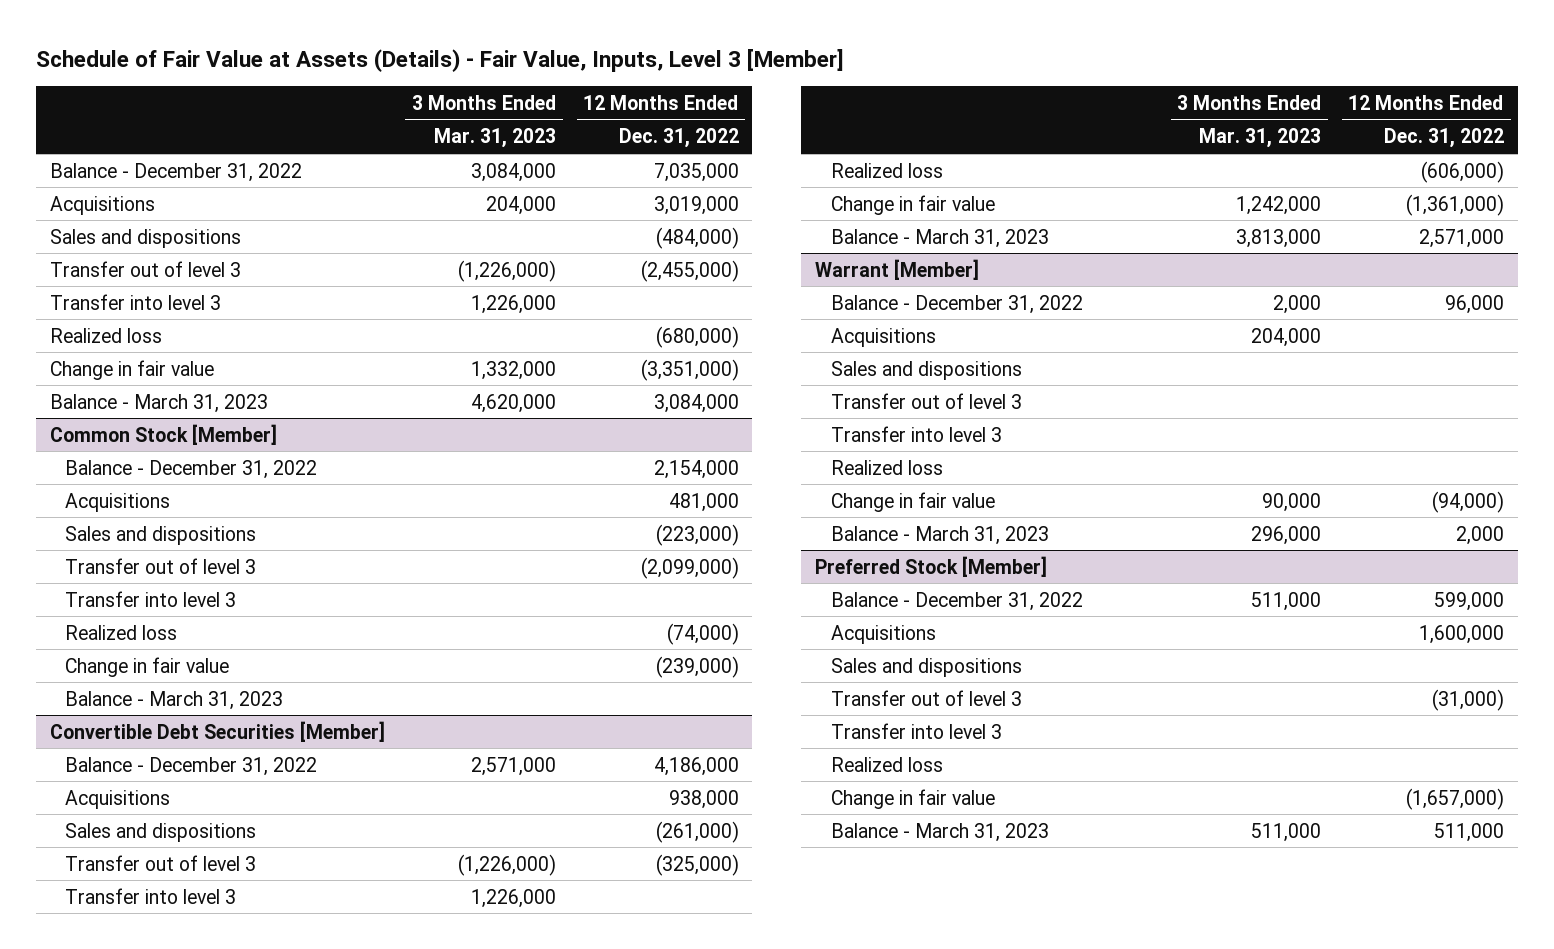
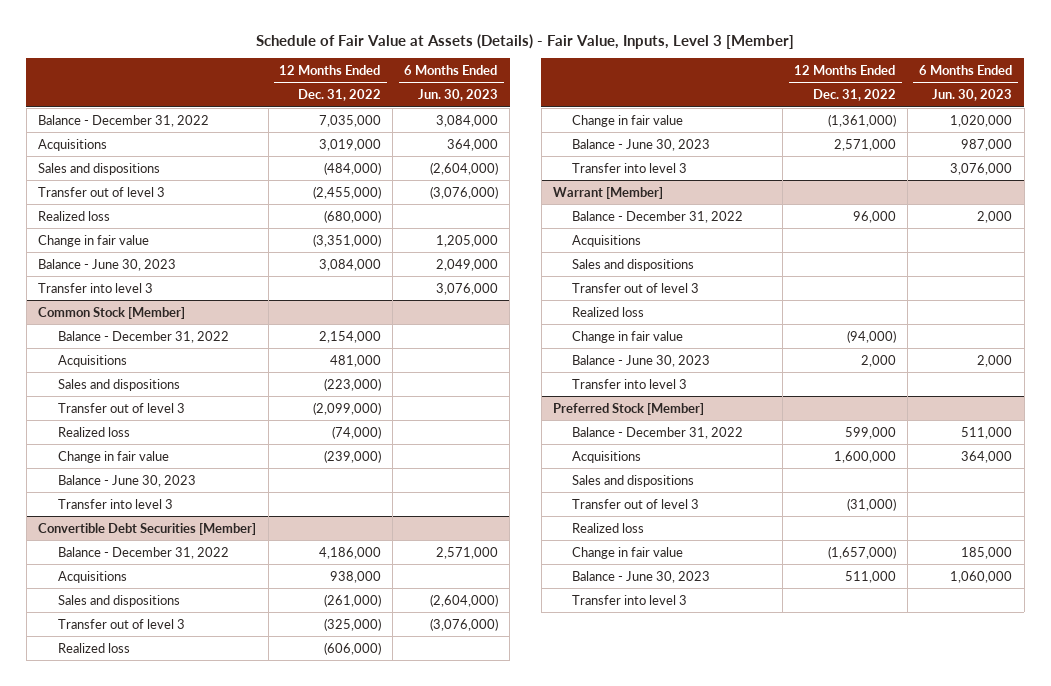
- | 3 Months Ended Mar. 31, 2023 | 12 Months Ended Dec. 31, 2022
+ | 12 Months Ended Dec. 31, 2022 | 6 Months Ended Jun. 30, 2023
- Balance - March 31, 2023 | 4,620,000 | 3,084,000
+ Balance - June 30, 2023 | 3,084,000 | 2,049,000
moved down: Transfer into level 3 | | 3,076,000
@ Common Stock [Member]
- Balance - March 31, 2023
+ Balance - June 30, 2023
moved down: Transfer into level 3
@ Convertible Debt Securities [Member]
- Balance - March 31, 2023 | 3,813,000 | 2,571,000
+ Balance - June 30, 2023 | 2,571,000 | 987,000
moved down: Transfer into level 3 | | 3,076,000
@ Warrant [Member]
- Balance - March 31, 2023 | 296,000 | 2,000
+ Balance - June 30, 2023 | 2,000 | 2,000
moved down: Transfer into level 3
@ Preferred Stock [Member]
- Balance - March 31, 2023 | 511,000 | 511,000
+ Balance - June 30, 2023 | 511,000 | 1,060,000
moved down: Transfer into level 3

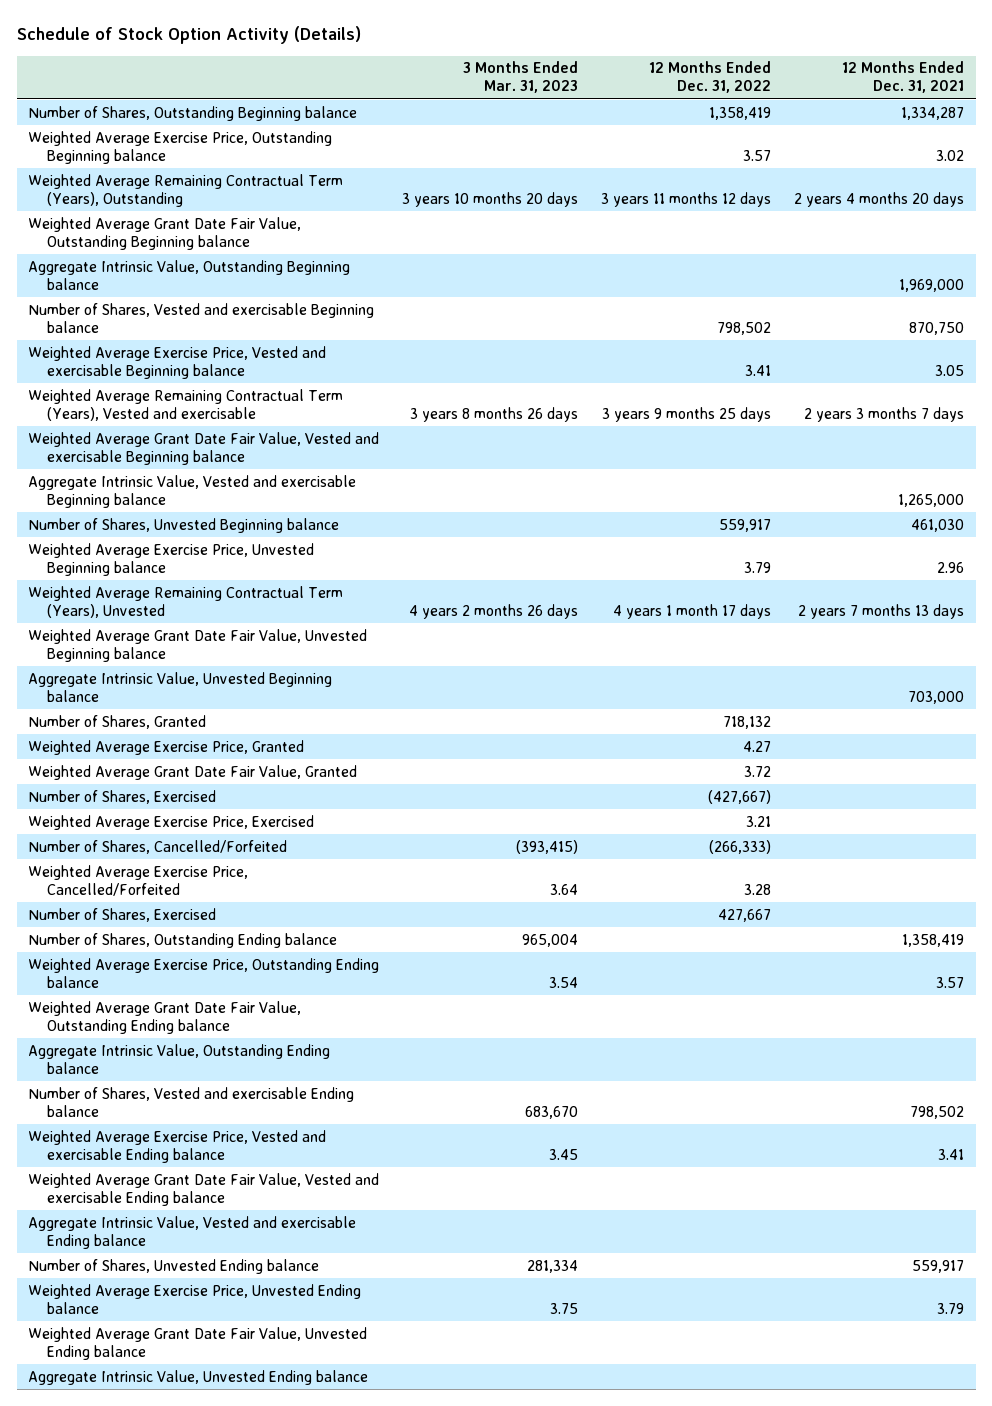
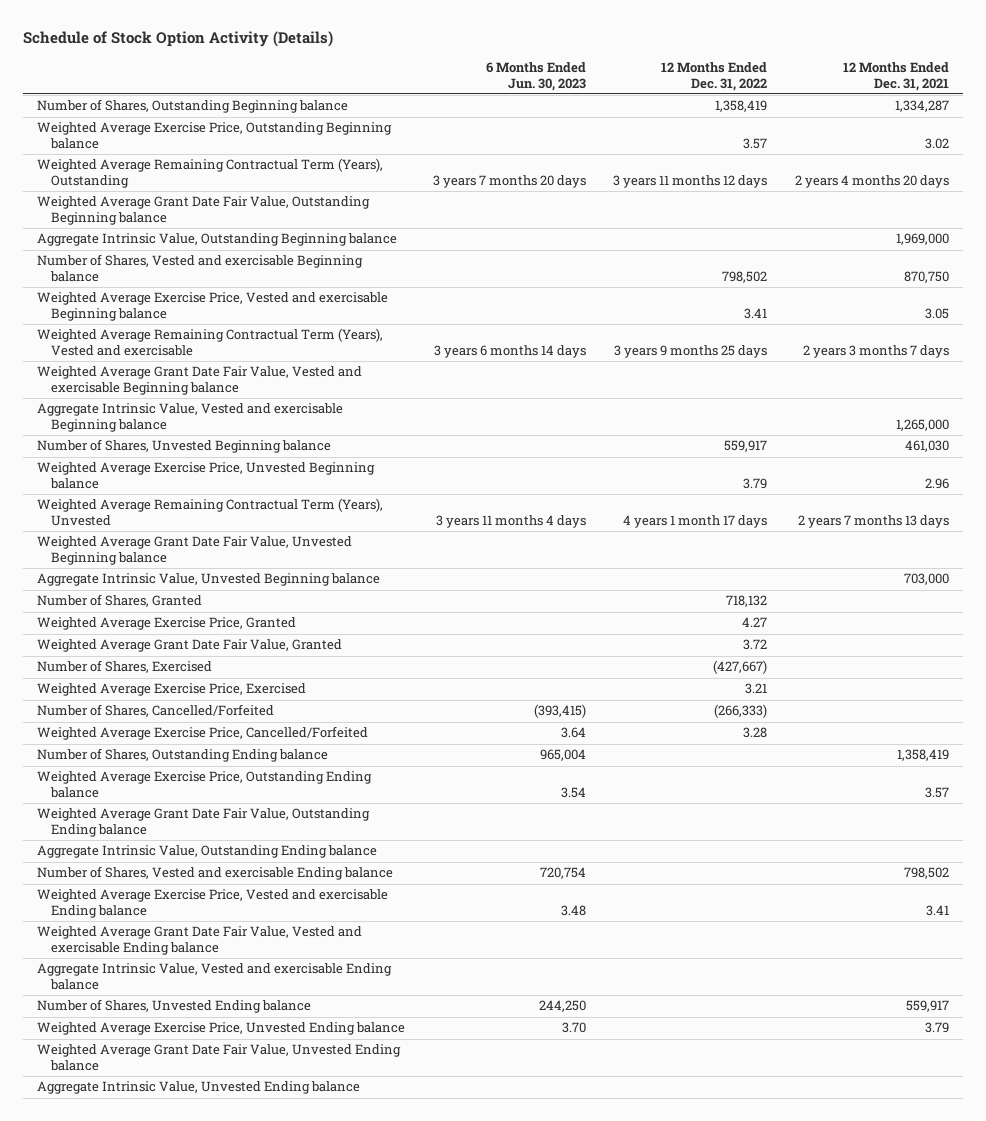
- | 3 Months Ended Mar. 31, 2023 | 12 Months Ended Dec. 31, 2022 | 12 Months Ended Dec. 31, 2021
+ | 6 Months Ended Jun. 30, 2023 | 12 Months Ended Dec. 31, 2022 | 12 Months Ended Dec. 31, 2021
- Number of Shares, Exercised | | 427,667 |

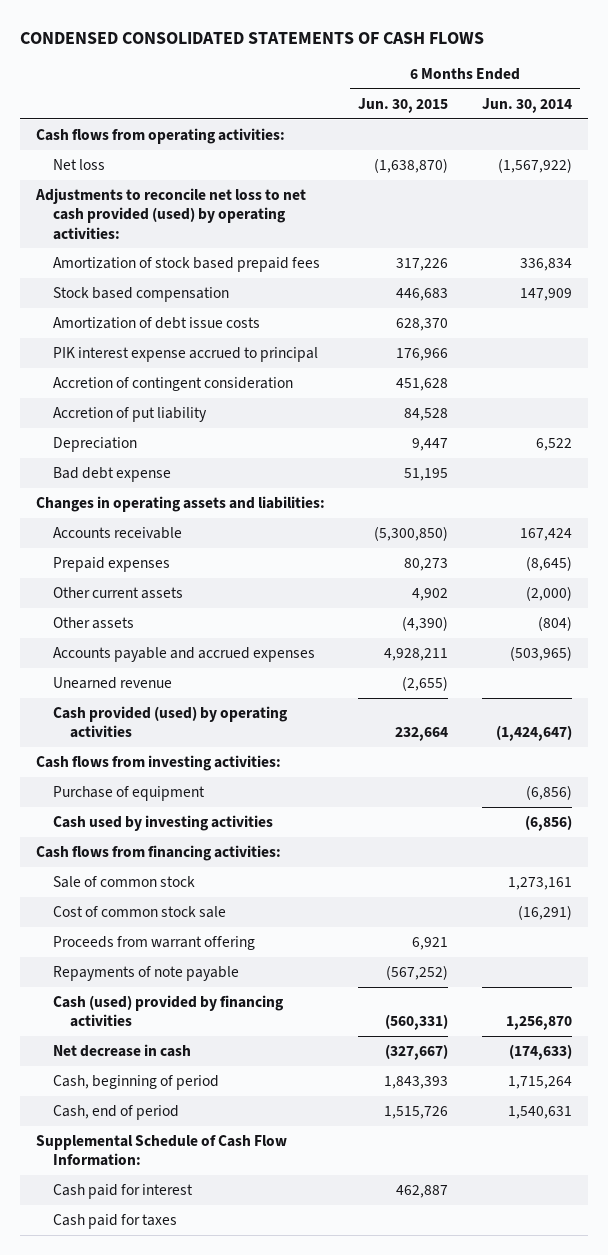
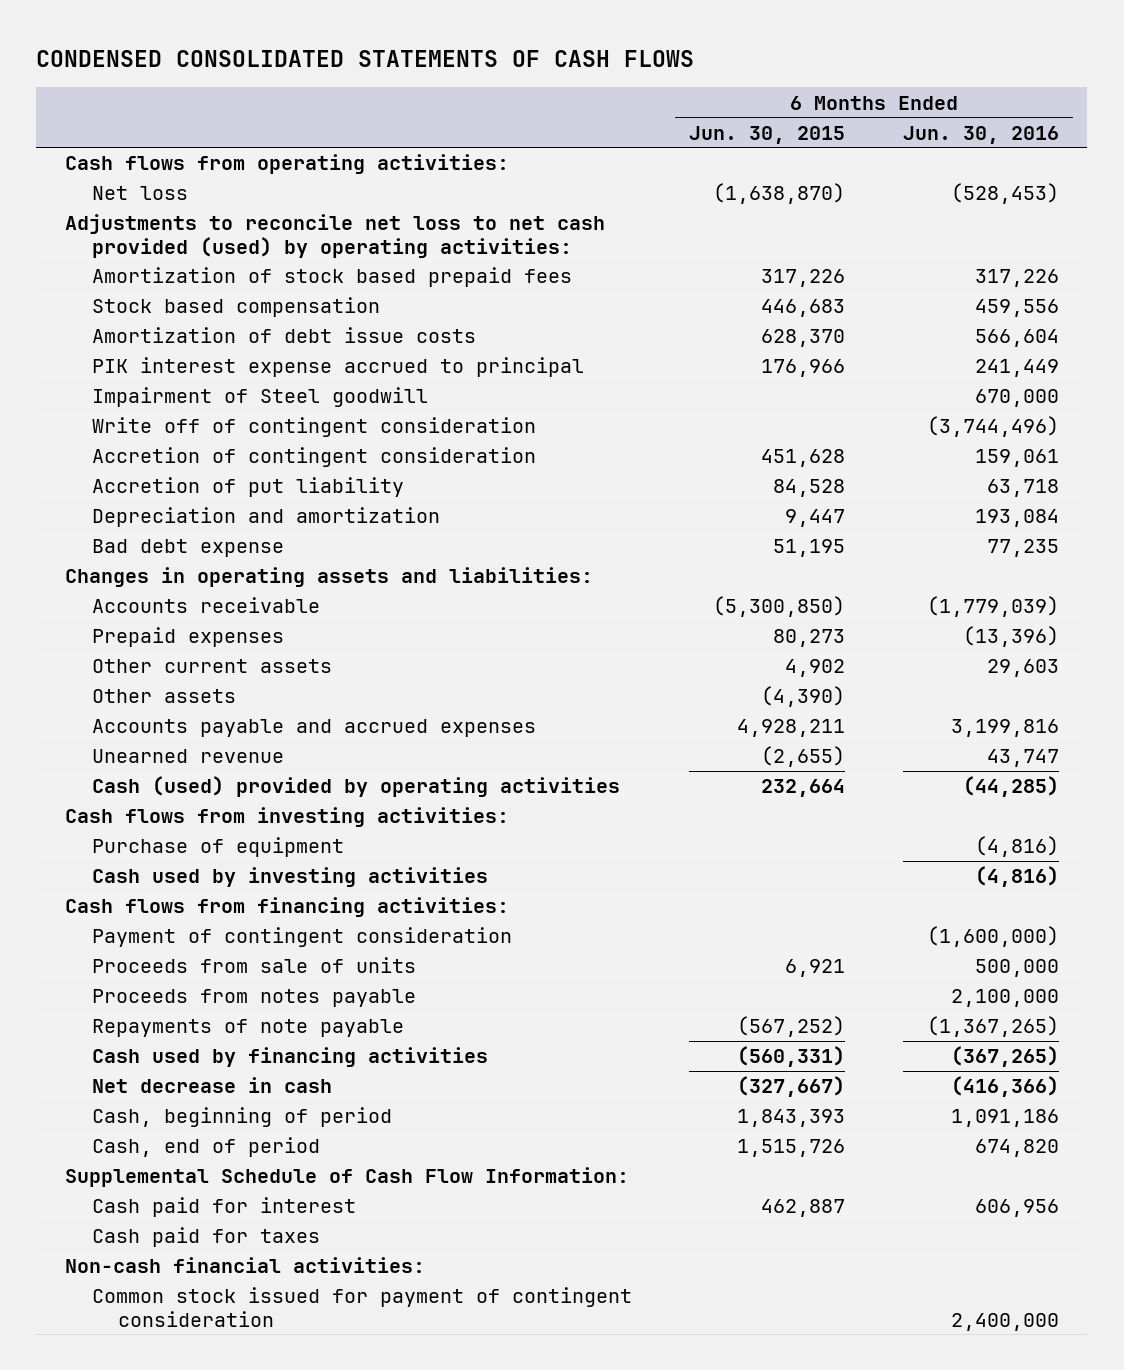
- | 6 Months Ended Jun. 30, 2015 | 6 Months Ended Jun. 30, 2014
+ | 6 Months Ended Jun. 30, 2015 | 6 Months Ended Jun. 30, 2016
+ Impairment of Steel goodwill | | 670,000
+ Write off of contingent consideration | | (3,744,496)
- Depreciation | 9,447 | 6,522
+ Depreciation and amortization | 9,447 | 193,084
- Cash provided (used) by operating activities | 232,664 | (1,424,647)
+ Cash (used) provided by operating activities | 232,664 | (44,285)
- Sale of common stock | | 1,273,161
- Cost of common stock sale | | (16,291)
- Proceeds from warrant offering | 6,921 |
+ Payment of contingent consideration | | (1,600,000)
+ Proceeds from sale of units | 6,921 | 500,000
+ Proceeds from notes payable | | 2,100,000
- Cash (used) provided by financing activities | (560,331) | 1,256,870
+ Cash used by financing activities | (560,331) | (367,265)
+ Non-cash financial activities:
+ Common stock issued for payment of contingent consideration | | 2,400,000

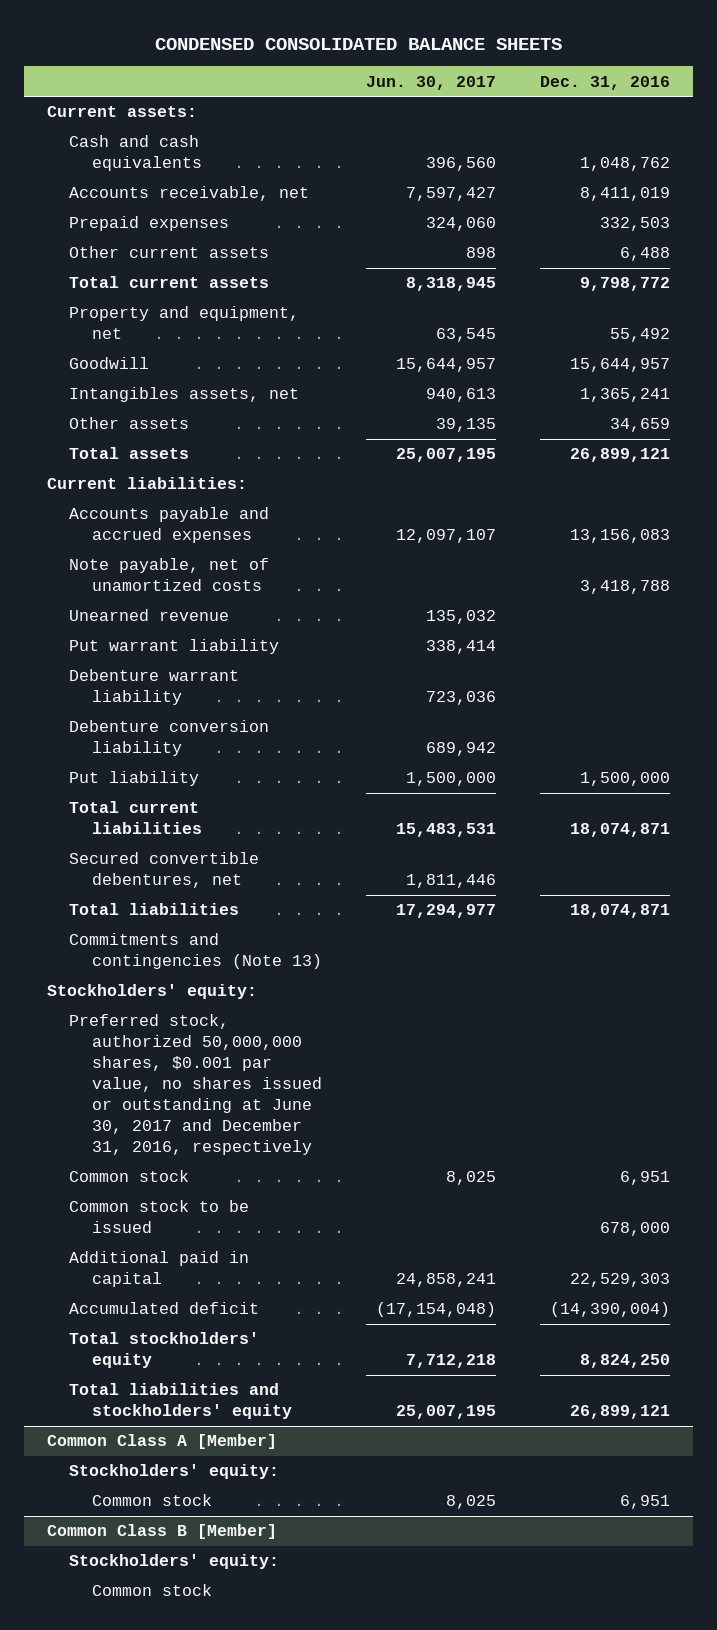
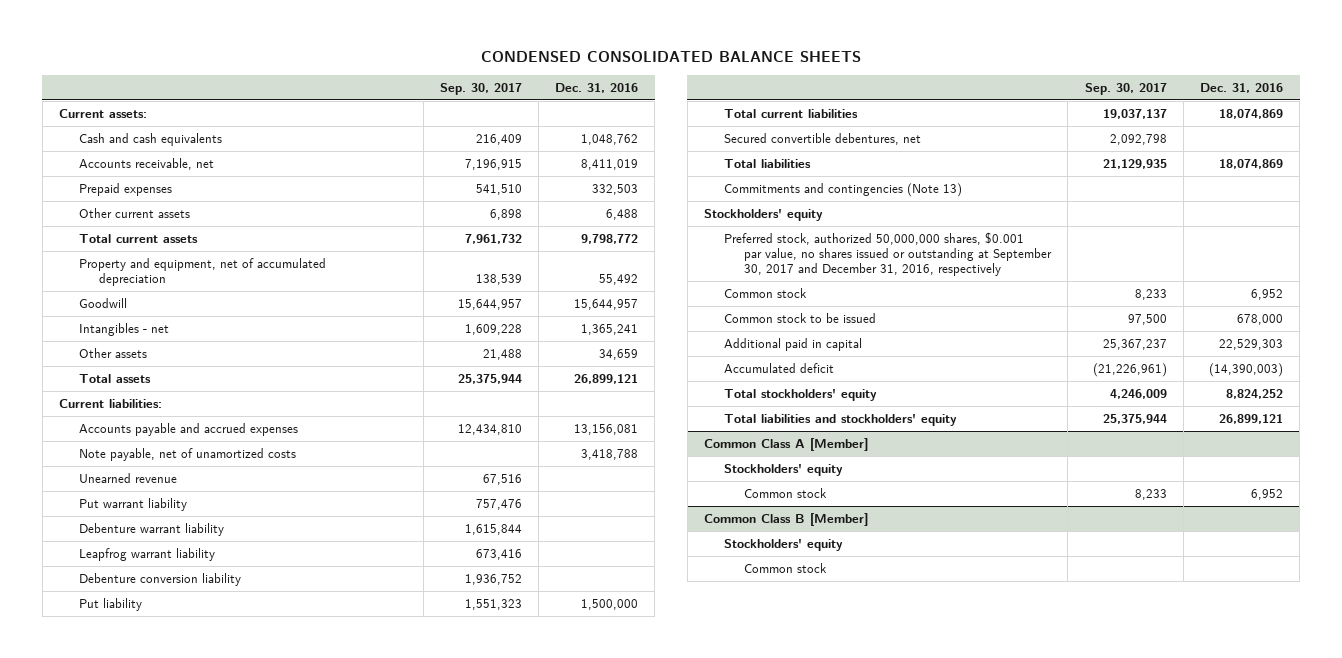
- | Jun. 30, 2017 | Dec. 31, 2016
+ | Sep. 30, 2017 | Dec. 31, 2016
- Property and equipment, net | 63,545 | 55,492
+ Property and equipment, net of accumulated depreciation | 138,539 | 55,492
- Intangibles assets, net | 940,613 | 1,365,241
+ Intangibles - net | 1,609,228 | 1,365,241
- Accounts payable and accrued expenses | 12,097,107 | 13,156,083
+ Accounts payable and accrued expenses | 12,434,810 | 13,156,081
+ Leapfrog warrant liability | 673,416 |
- Total current liabilities | 15,483,531 | 18,074,871
+ Total current liabilities | 19,037,137 | 18,074,869
- Total liabilities | 17,294,977 | 18,074,871
+ Total liabilities | 21,129,935 | 18,074,869
- Stockholders' equity:
- Preferred stock, authorized 50,000,000 shares, $0.001 par value, no shares issued or outstanding at June 30, 2017 and December 31, 2016, respectively
- Common stock | 8,025 | 6,951
+ Stockholders' equity
+ Preferred stock, authorized 50,000,000 shares, $0.001 par value, no shares issued or outstanding at September 30, 2017 and December 31, 2016, respectively
+ Common stock | 8,233 | 6,952
- Accumulated deficit | (17,154,048) | (14,390,004)
- Total stockholders' equity | 7,712,218 | 8,824,250
+ Accumulated deficit | (21,226,961) | (14,390,003)
+ Total stockholders' equity | 4,246,009 | 8,824,252
@ Common Class A [Member]
- Stockholders' equity:
- Common stock | 8,025 | 6,951
+ Stockholders' equity
+ Common stock | 8,233 | 6,952
@ Common Class B [Member]
- Stockholders' equity:
+ Stockholders' equity

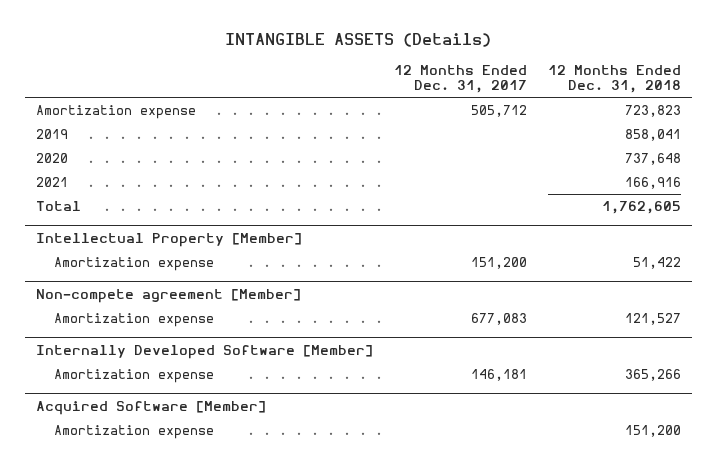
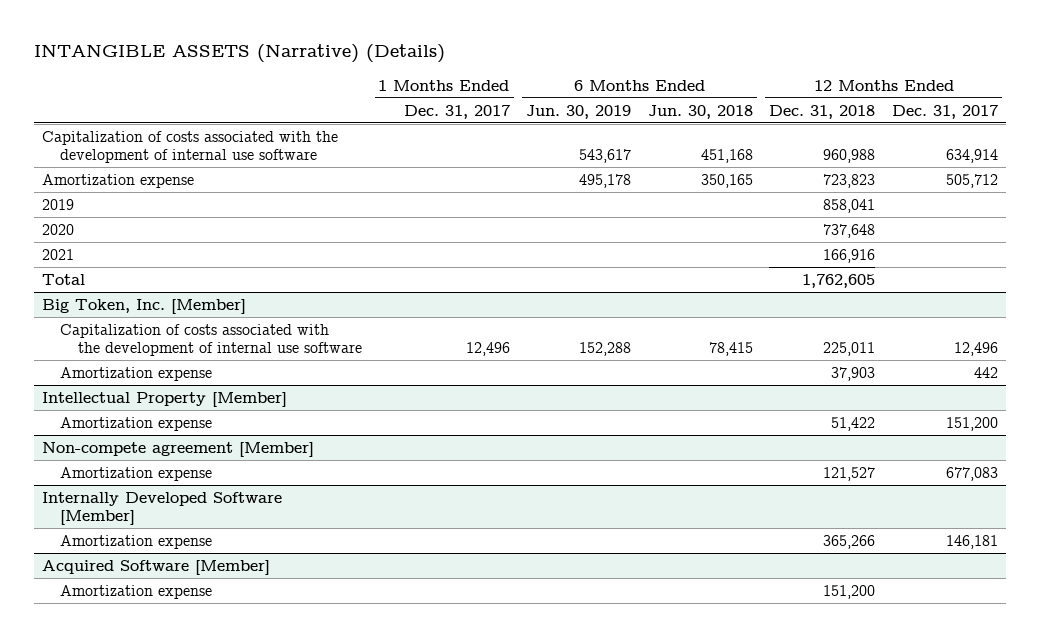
- INTANGIBLE ASSETS (Details)
+ INTANGIBLE ASSETS (Narrative) (Details)
- | 12 Months Ended Dec. 31, 2017 | 12 Months Ended Dec. 31, 2018
+ | 1 Months Ended Dec. 31, 2017 | 6 Months Ended Jun. 30, 2019 | 6 Months Ended Jun. 30, 2018 | 12 Months Ended Dec. 31, 2018 | 12 Months Ended Dec. 31, 2017
+ Capitalization of costs associated with the development of internal use software | | 543,617 | 451,168 | 960,988 | 634,914
+ Big Token, Inc. [Member]
+ Capitalization of costs associated with the development of internal use software | 12,496 | 152,288 | 78,415 | 225,011 | 12,496
+ Amortization expense | | | | 37,903 | 442

